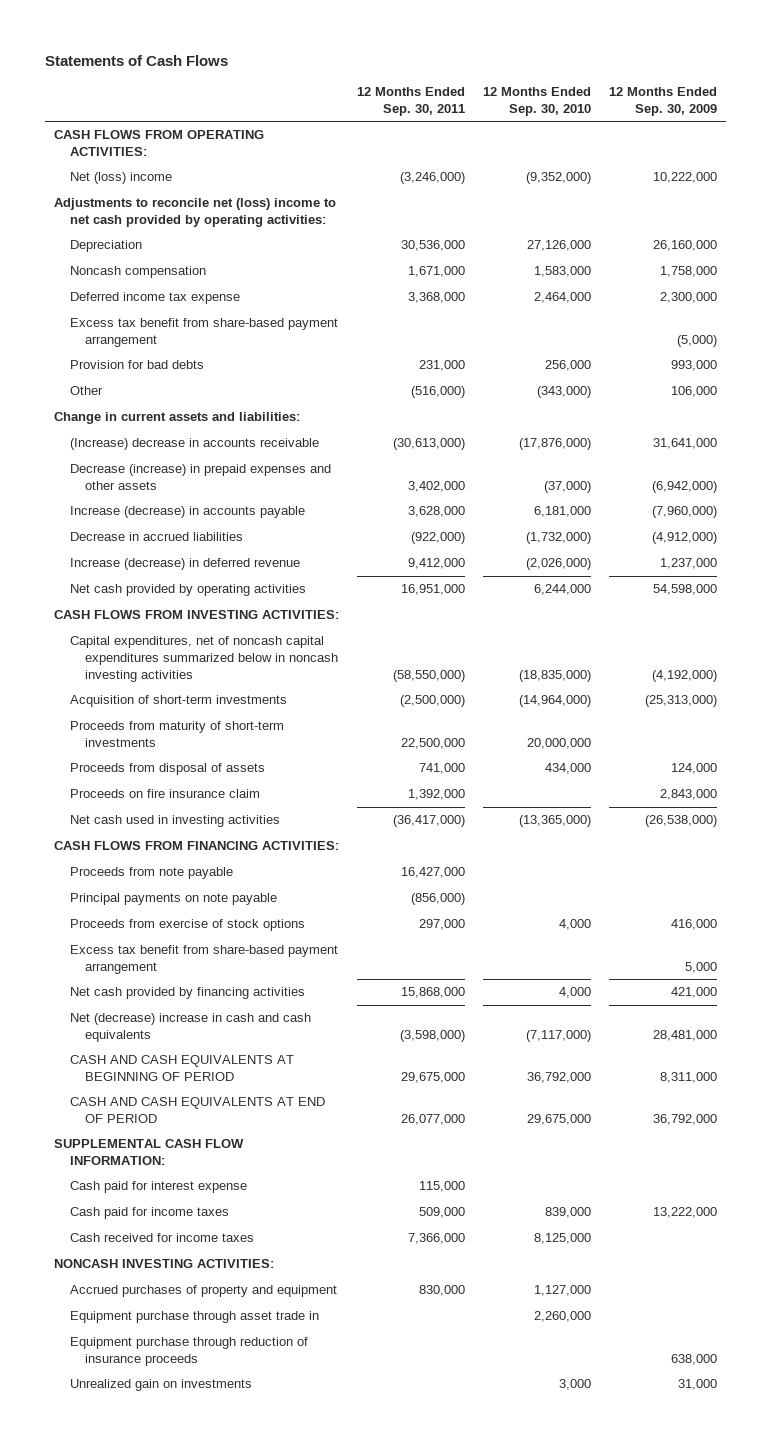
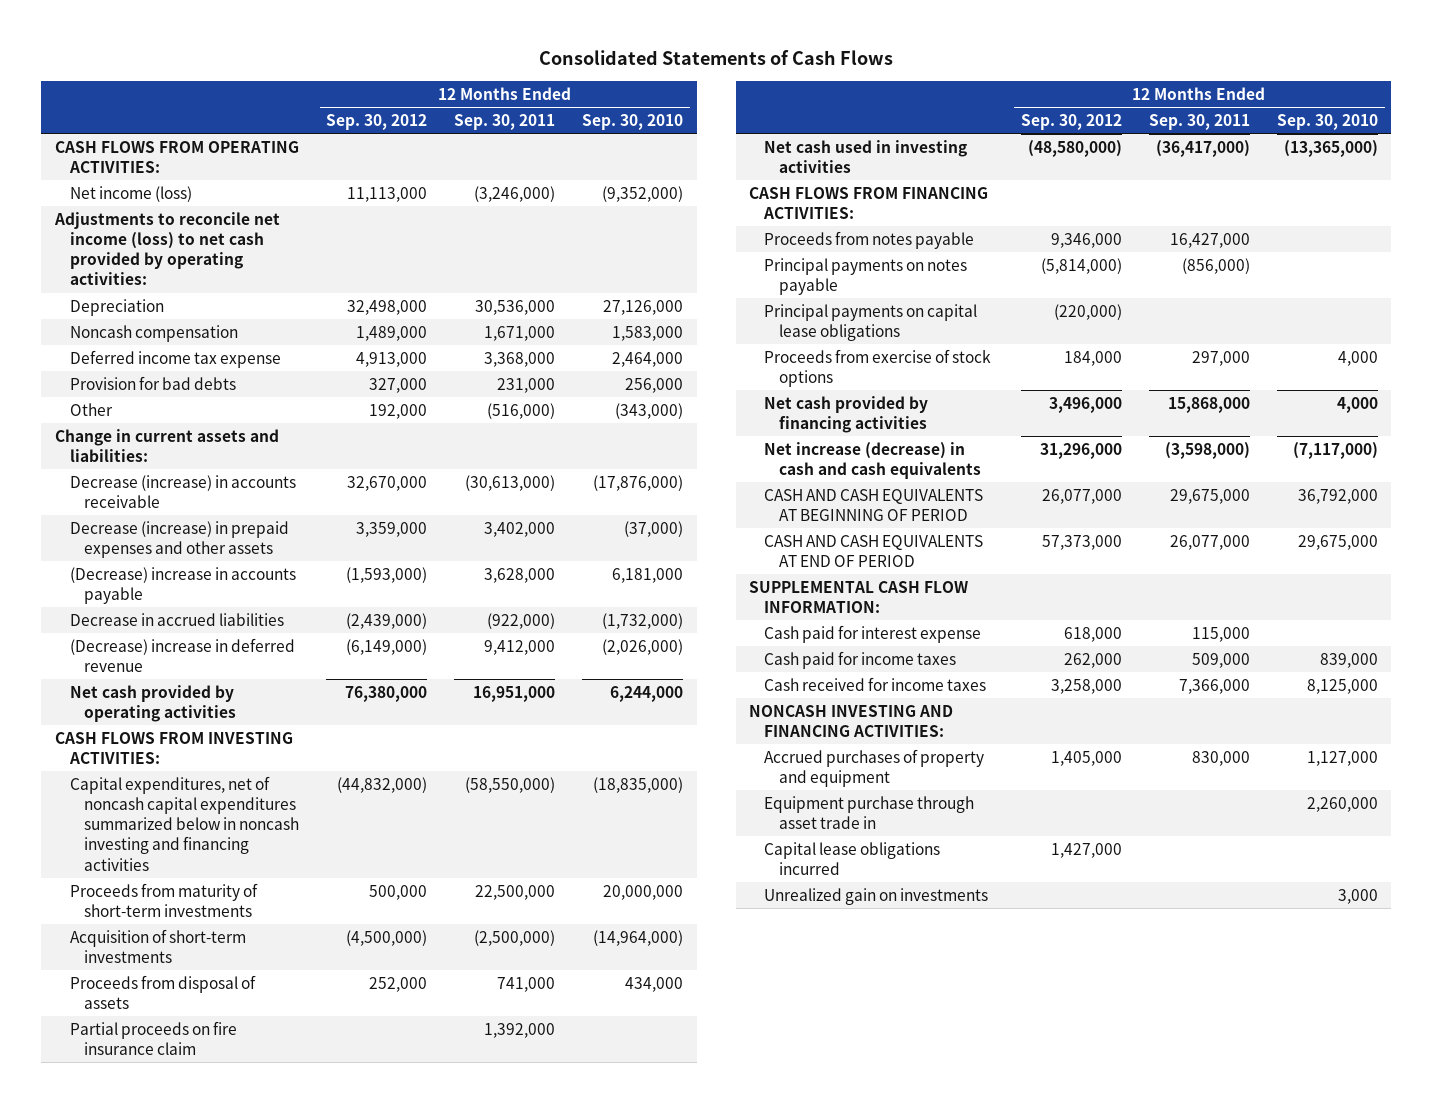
- Statements of Cash Flows
+ Consolidated Statements of Cash Flows
- | 12 Months Ended Sep. 30, 2011 | 12 Months Ended Sep. 30, 2010 | 12 Months Ended Sep. 30, 2009
+ | 12 Months Ended Sep. 30, 2012 | 12 Months Ended Sep. 30, 2011 | 12 Months Ended Sep. 30, 2010
- Net (loss) income | (3,246,000) | (9,352,000) | 10,222,000
- Adjustments to reconcile net (loss) income to net cash provided by operating activities:
+ Net income (loss) | 11,113,000 | (3,246,000) | (9,352,000)
+ Adjustments to reconcile net income (loss) to net cash provided by operating activities:
- Excess tax benefit from share-based payment arrangement | | | (5,000)
- (Increase) decrease in accounts receivable | (30,613,000) | (17,876,000) | 31,641,000
+ Decrease (increase) in accounts receivable | 32,670,000 | (30,613,000) | (17,876,000)
- Increase (decrease) in accounts payable | 3,628,000 | 6,181,000 | (7,960,000)
+ (Decrease) increase in accounts payable | (1,593,000) | 3,628,000 | 6,181,000
- Increase (decrease) in deferred revenue | 9,412,000 | (2,026,000) | 1,237,000
+ (Decrease) increase in deferred revenue | (6,149,000) | 9,412,000 | (2,026,000)
- Capital expenditures, net of noncash capital expenditures summarized below in noncash investing activities | (58,550,000) | (18,835,000) | (4,192,000)
+ Capital expenditures, net of noncash capital expenditures summarized below in noncash investing and financing activities | (44,832,000) | (58,550,000) | (18,835,000)
moved down: Acquisition of short-term investments | (4,500,000) | (2,500,000) | (14,964,000)
- Proceeds on fire insurance claim | 1,392,000 | | 2,843,000
+ Partial proceeds on fire insurance claim | | 1,392,000 |
- Proceeds from note payable | 16,427,000 | |
- Principal payments on note payable | (856,000) | |
+ Proceeds from notes payable | 9,346,000 | 16,427,000 |
+ Principal payments on notes payable | (5,814,000) | (856,000) |
+ Principal payments on capital lease obligations | (220,000) | |
- Excess tax benefit from share-based payment arrangement | | | 5,000
- Net (decrease) increase in cash and cash equivalents | (3,598,000) | (7,117,000) | 28,481,000
+ Net increase (decrease) in cash and cash equivalents | 31,296,000 | (3,598,000) | (7,117,000)
- NONCASH INVESTING ACTIVITIES:
+ NONCASH INVESTING AND FINANCING ACTIVITIES:
- Equipment purchase through reduction of insurance proceeds | | | 638,000
+ Capital lease obligations incurred | 1,427,000 | |

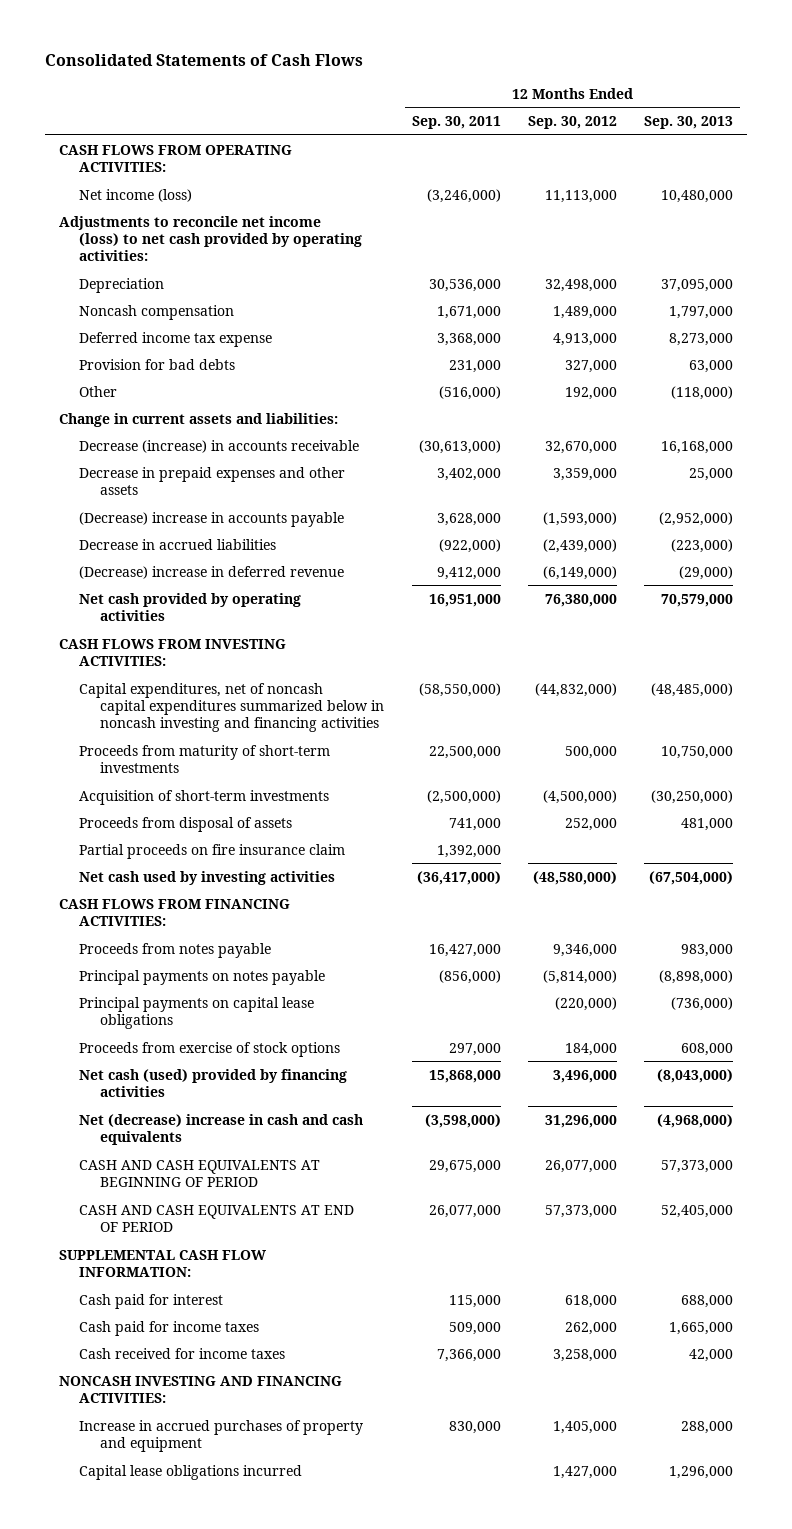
- | 12 Months Ended Sep. 30, 2012 | 12 Months Ended Sep. 30, 2011 | 12 Months Ended Sep. 30, 2010
+ | 12 Months Ended Sep. 30, 2011 | 12 Months Ended Sep. 30, 2012 | 12 Months Ended Sep. 30, 2013
- Decrease (increase) in prepaid expenses and other assets | 3,359,000 | 3,402,000 | (37,000)
+ Decrease in prepaid expenses and other assets | 3,402,000 | 3,359,000 | 25,000
- Net cash used in investing activities | (48,580,000) | (36,417,000) | (13,365,000)
+ Net cash used by investing activities | (36,417,000) | (48,580,000) | (67,504,000)
- Net cash provided by financing activities | 3,496,000 | 15,868,000 | 4,000
- Net increase (decrease) in cash and cash equivalents | 31,296,000 | (3,598,000) | (7,117,000)
+ Net cash (used) provided by financing activities | 15,868,000 | 3,496,000 | (8,043,000)
+ Net (decrease) increase in cash and cash equivalents | (3,598,000) | 31,296,000 | (4,968,000)
- Cash paid for interest expense | 618,000 | 115,000 |
+ Cash paid for interest | 115,000 | 618,000 | 688,000
- Accrued purchases of property and equipment | 1,405,000 | 830,000 | 1,127,000
- Equipment purchase through asset trade in | | | 2,260,000
+ Increase in accrued purchases of property and equipment | 830,000 | 1,405,000 | 288,000
- Unrealized gain on investments | | | 3,000

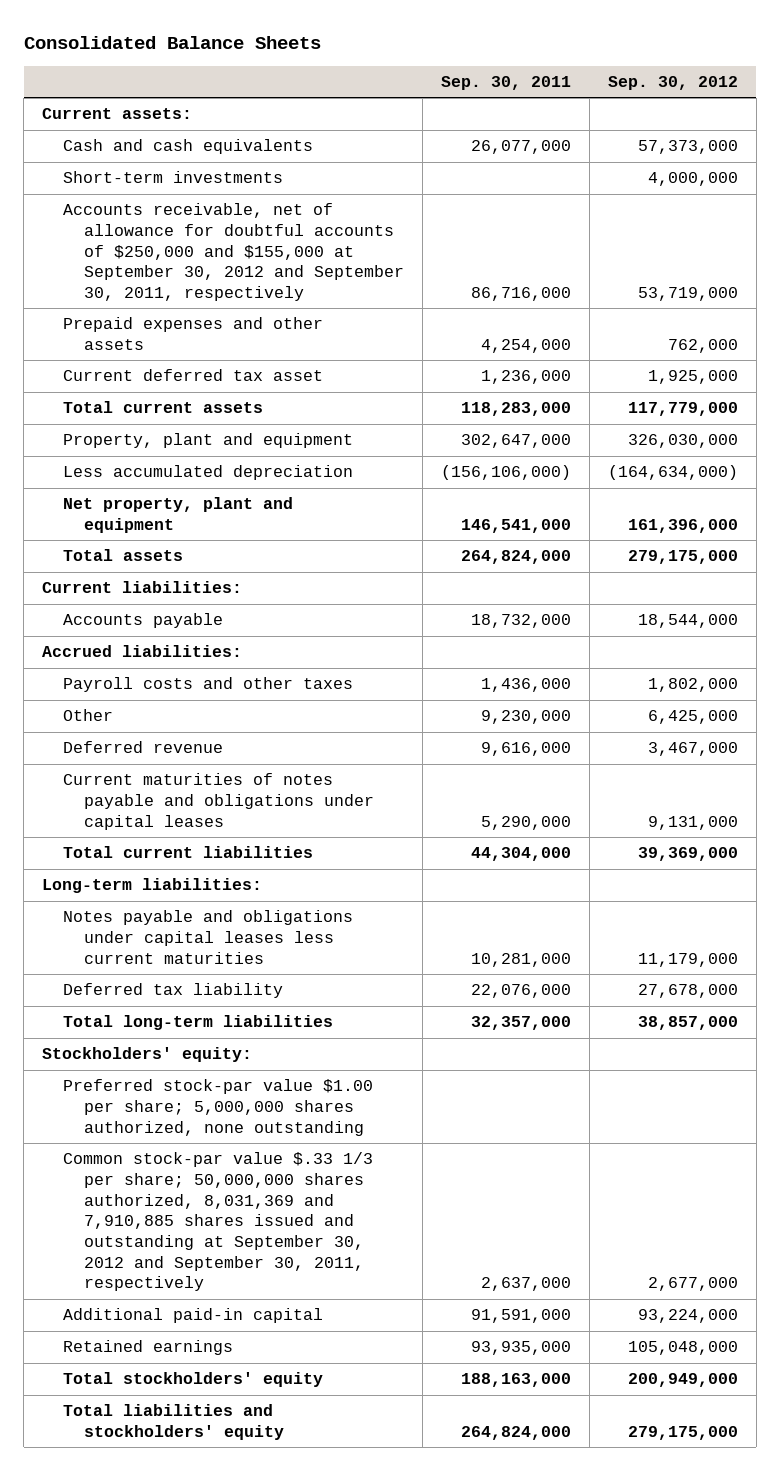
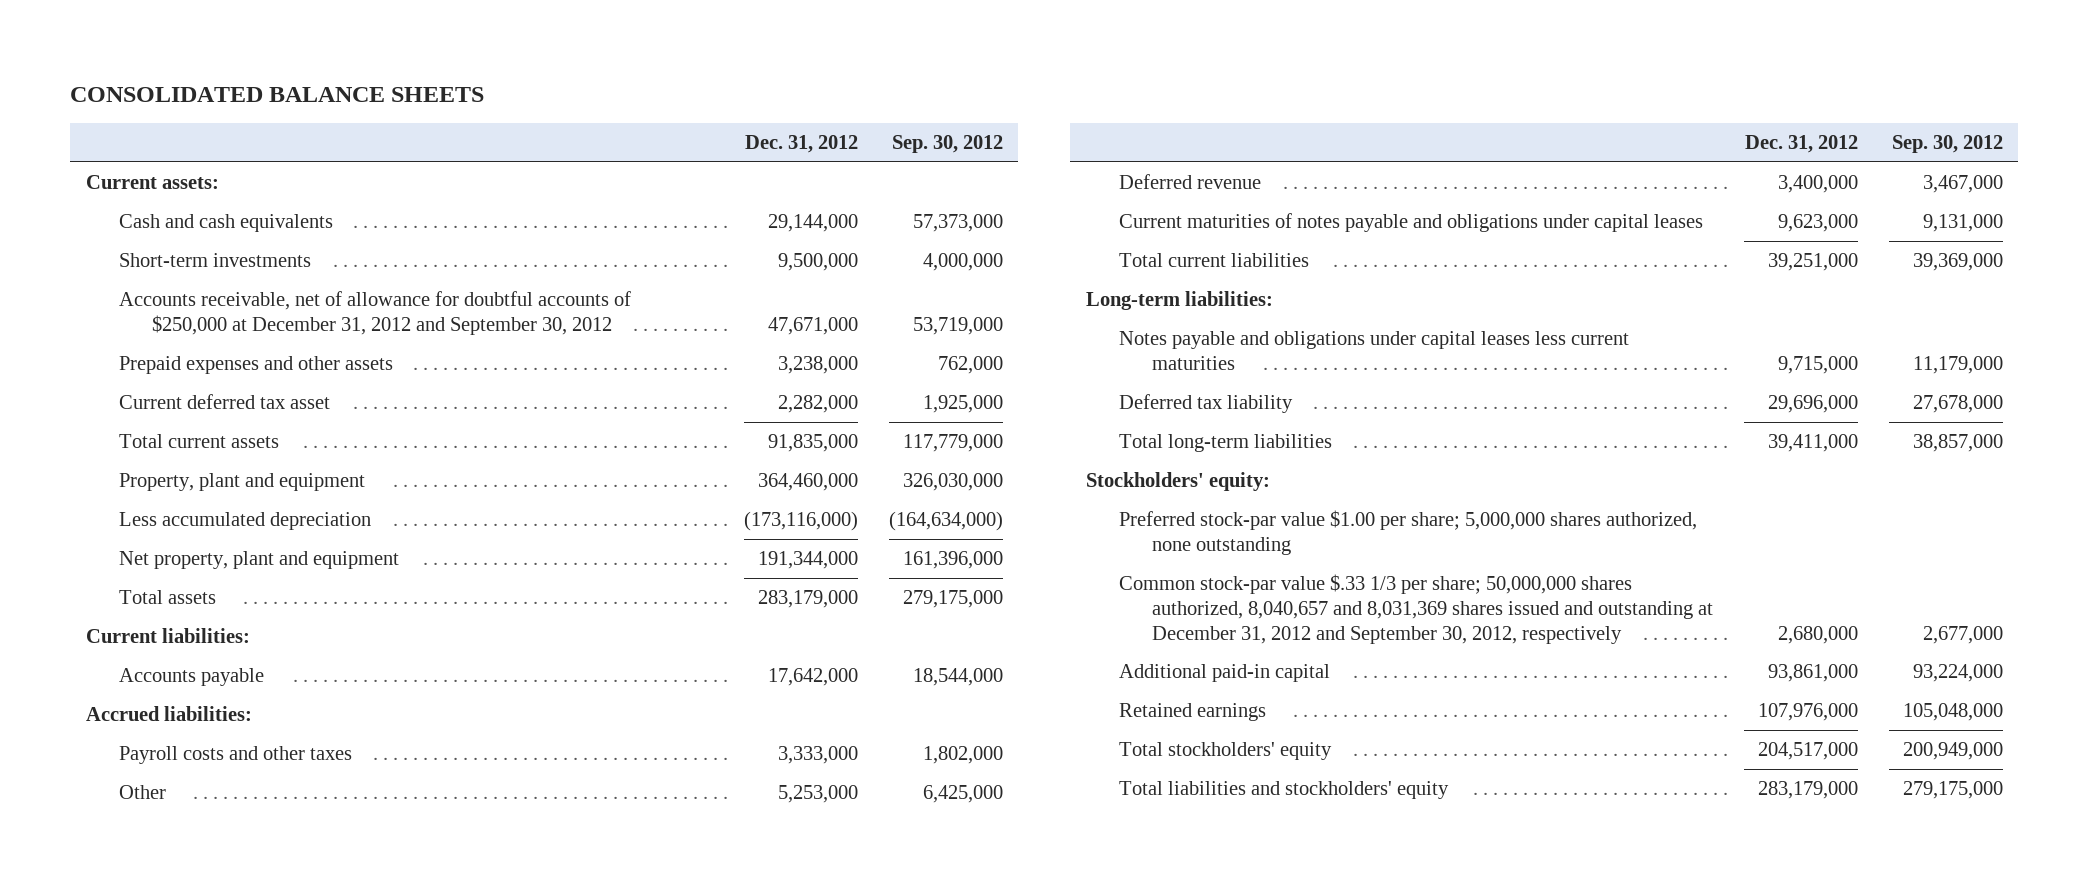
- Consolidated Balance Sheets
+ CONSOLIDATED BALANCE SHEETS
- | Sep. 30, 2011 | Sep. 30, 2012
+ | Dec. 31, 2012 | Sep. 30, 2012
- Accounts receivable, net of allowance for doubtful accounts of $250,000 and $155,000 at September 30, 2012 and September 30, 2011, respectively | 86,716,000 | 53,719,000
+ Accounts receivable, net of allowance for doubtful accounts of $250,000 at December 31, 2012 and September 30, 2012 | 47,671,000 | 53,719,000
- Common stock-par value $.33 1/3 per share; 50,000,000 shares authorized, 8,031,369 and 7,910,885 shares issued and outstanding at September 30, 2012 and September 30, 2011, respectively | 2,637,000 | 2,677,000
+ Common stock-par value $.33 1/3 per share; 50,000,000 shares authorized, 8,040,657 and 8,031,369 shares issued and outstanding at December 31, 2012 and September 30, 2012, respectively | 2,680,000 | 2,677,000

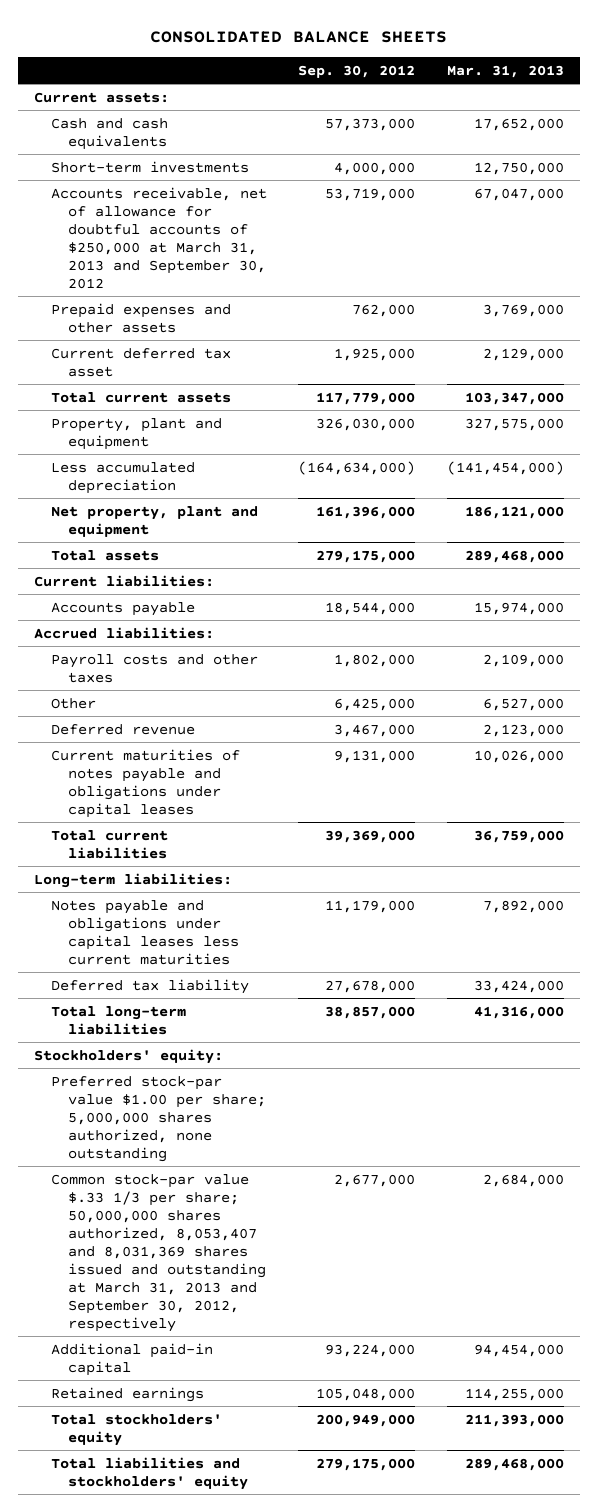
- | Dec. 31, 2012 | Sep. 30, 2012
+ | Sep. 30, 2012 | Mar. 31, 2013
- Accounts receivable, net of allowance for doubtful accounts of $250,000 at December 31, 2012 and September 30, 2012 | 47,671,000 | 53,719,000
+ Accounts receivable, net of allowance for doubtful accounts of $250,000 at March 31, 2013 and September 30, 2012 | 53,719,000 | 67,047,000
- Common stock-par value $.33 1/3 per share; 50,000,000 shares authorized, 8,040,657 and 8,031,369 shares issued and outstanding at December 31, 2012 and September 30, 2012, respectively | 2,680,000 | 2,677,000
+ Common stock-par value $.33 1/3 per share; 50,000,000 shares authorized, 8,053,407 and 8,031,369 shares issued and outstanding at March 31, 2013 and September 30, 2012, respectively | 2,677,000 | 2,684,000

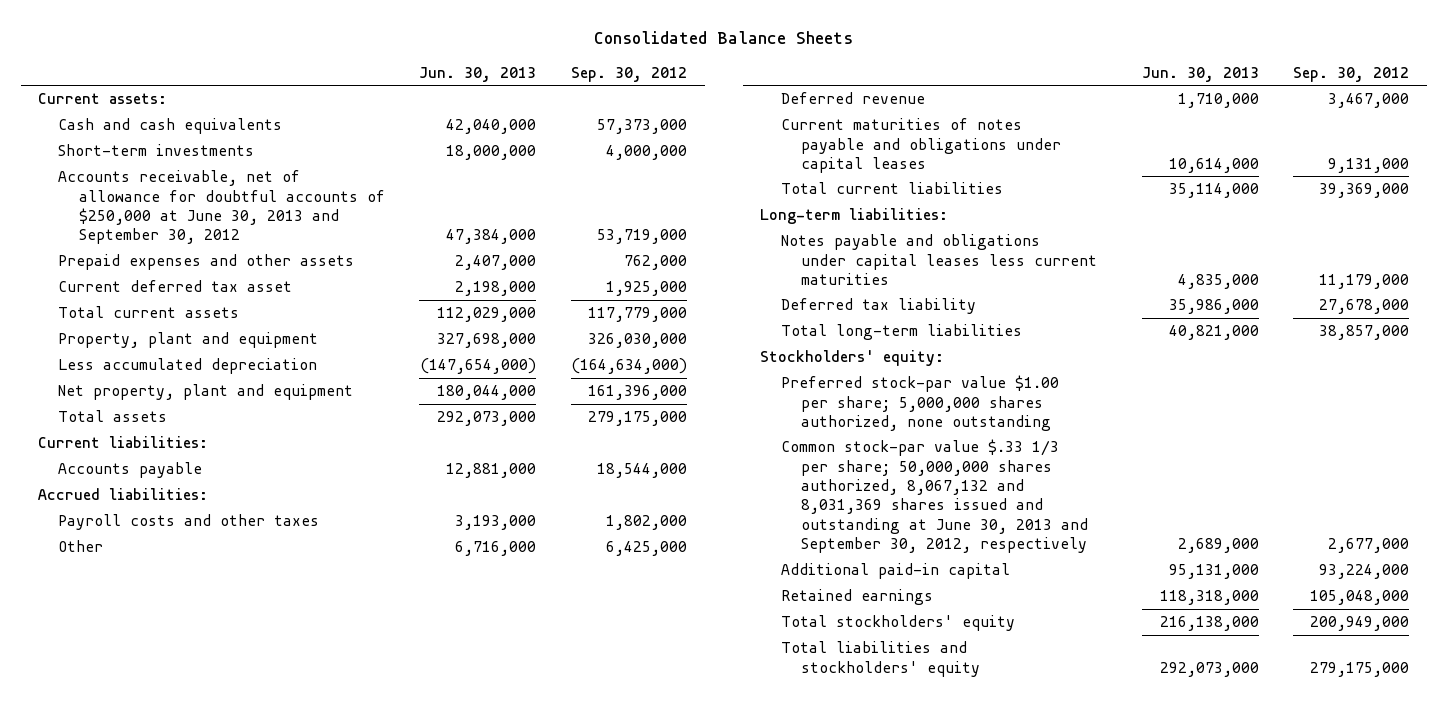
- CONSOLIDATED BALANCE SHEETS
+ Consolidated Balance Sheets
- | Sep. 30, 2012 | Mar. 31, 2013
+ | Jun. 30, 2013 | Sep. 30, 2012
- Accounts receivable, net of allowance for doubtful accounts of $250,000 at March 31, 2013 and September 30, 2012 | 53,719,000 | 67,047,000
+ Accounts receivable, net of allowance for doubtful accounts of $250,000 at June 30, 2013 and September 30, 2012 | 47,384,000 | 53,719,000
- Common stock-par value $.33 1/3 per share; 50,000,000 shares authorized, 8,053,407 and 8,031,369 shares issued and outstanding at March 31, 2013 and September 30, 2012, respectively | 2,677,000 | 2,684,000
+ Common stock-par value $.33 1/3 per share; 50,000,000 shares authorized, 8,067,132 and 8,031,369 shares issued and outstanding at June 30, 2013 and September 30, 2012, respectively | 2,689,000 | 2,677,000

